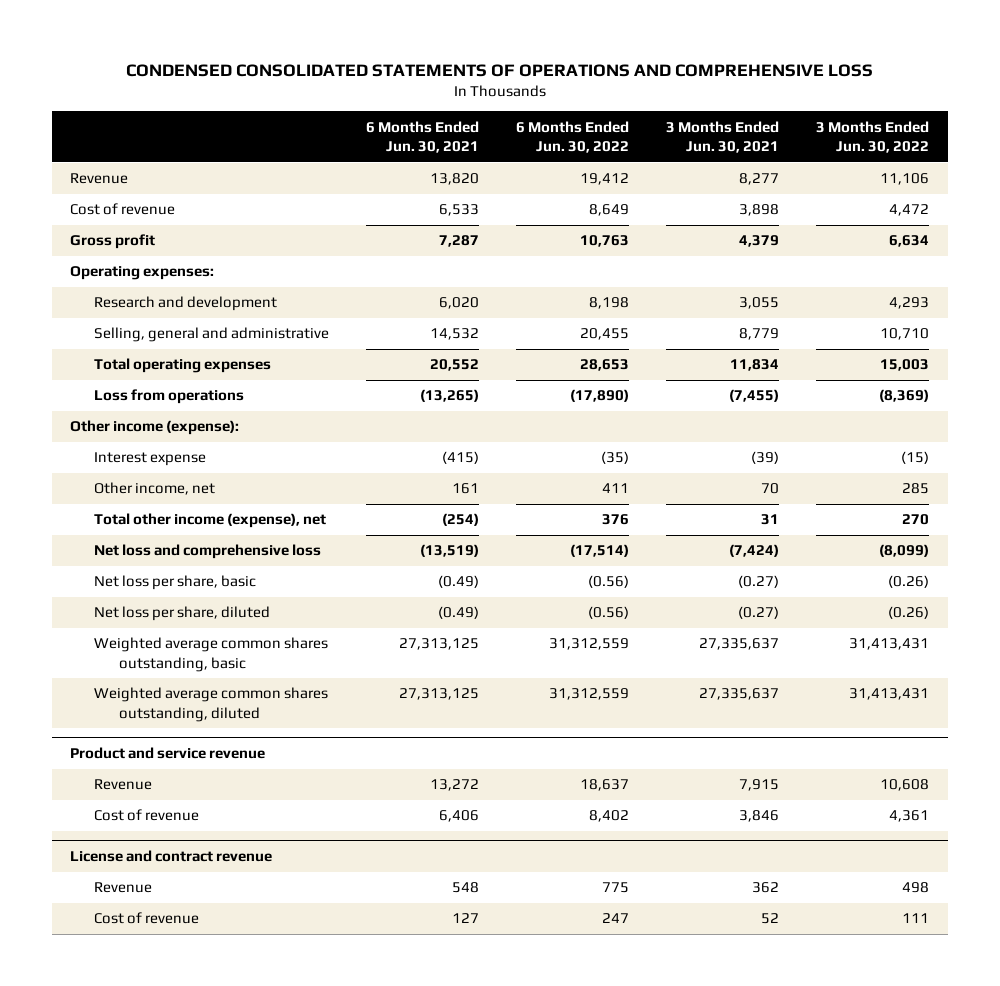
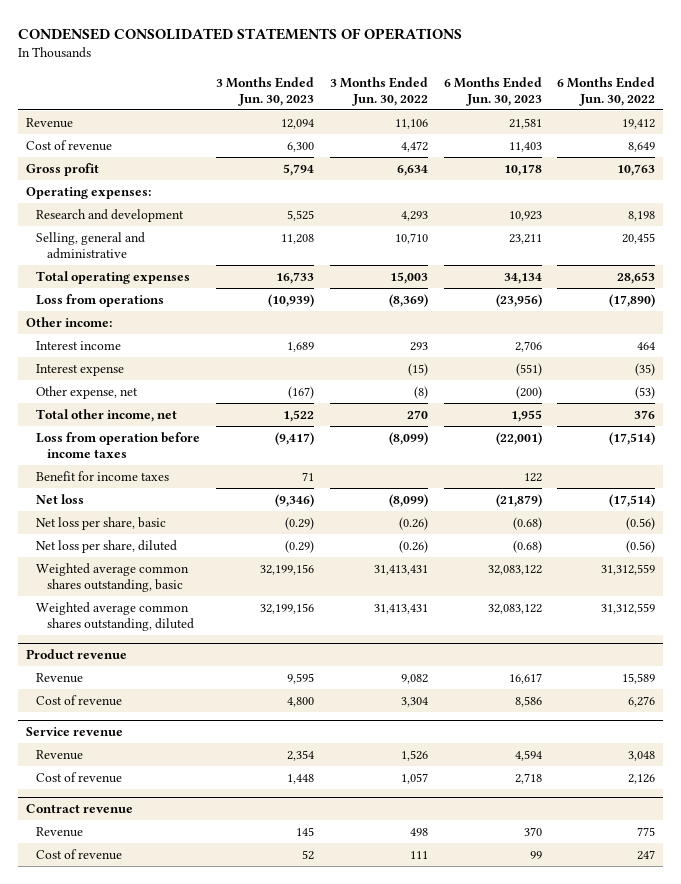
- CONDENSED CONSOLIDATED STATEMENTS OF OPERATIONS AND COMPREHENSIVE LOSS
+ CONDENSED CONSOLIDATED STATEMENTS OF OPERATIONS
- | 6 Months Ended Jun. 30, 2021 | 6 Months Ended Jun. 30, 2022 | 3 Months Ended Jun. 30, 2021 | 3 Months Ended Jun. 30, 2022
+ | 3 Months Ended Jun. 30, 2023 | 3 Months Ended Jun. 30, 2022 | 6 Months Ended Jun. 30, 2023 | 6 Months Ended Jun. 30, 2022
- Other income (expense):
+ Other income:
+ Interest income | 1,689 | 293 | 2,706 | 464
- Other income, net | 161 | 411 | 70 | 285
- Total other income (expense), net | (254) | 376 | 31 | 270
- Net loss and comprehensive loss | (13,519) | (17,514) | (7,424) | (8,099)
+ Other expense, net | (167) | (8) | (200) | (53)
+ Total other income, net | 1,522 | 270 | 1,955 | 376
+ Loss from operation before income taxes | (9,417) | (8,099) | (22,001) | (17,514)
+ Benefit for income taxes | 71 | | 122 |
+ Net loss | (9,346) | (8,099) | (21,879) | (17,514)
- Product and service revenue
- Revenue | 13,272 | 18,637 | 7,915 | 10,608
- Cost of revenue | 6,406 | 8,402 | 3,846 | 4,361
- License and contract revenue
+ Product revenue
+ Revenue | 9,595 | 9,082 | 16,617 | 15,589
+ Cost of revenue | 4,800 | 3,304 | 8,586 | 6,276
+ Service revenue
+ Revenue | 2,354 | 1,526 | 4,594 | 3,048
+ Cost of revenue | 1,448 | 1,057 | 2,718 | 2,126
+ Contract revenue

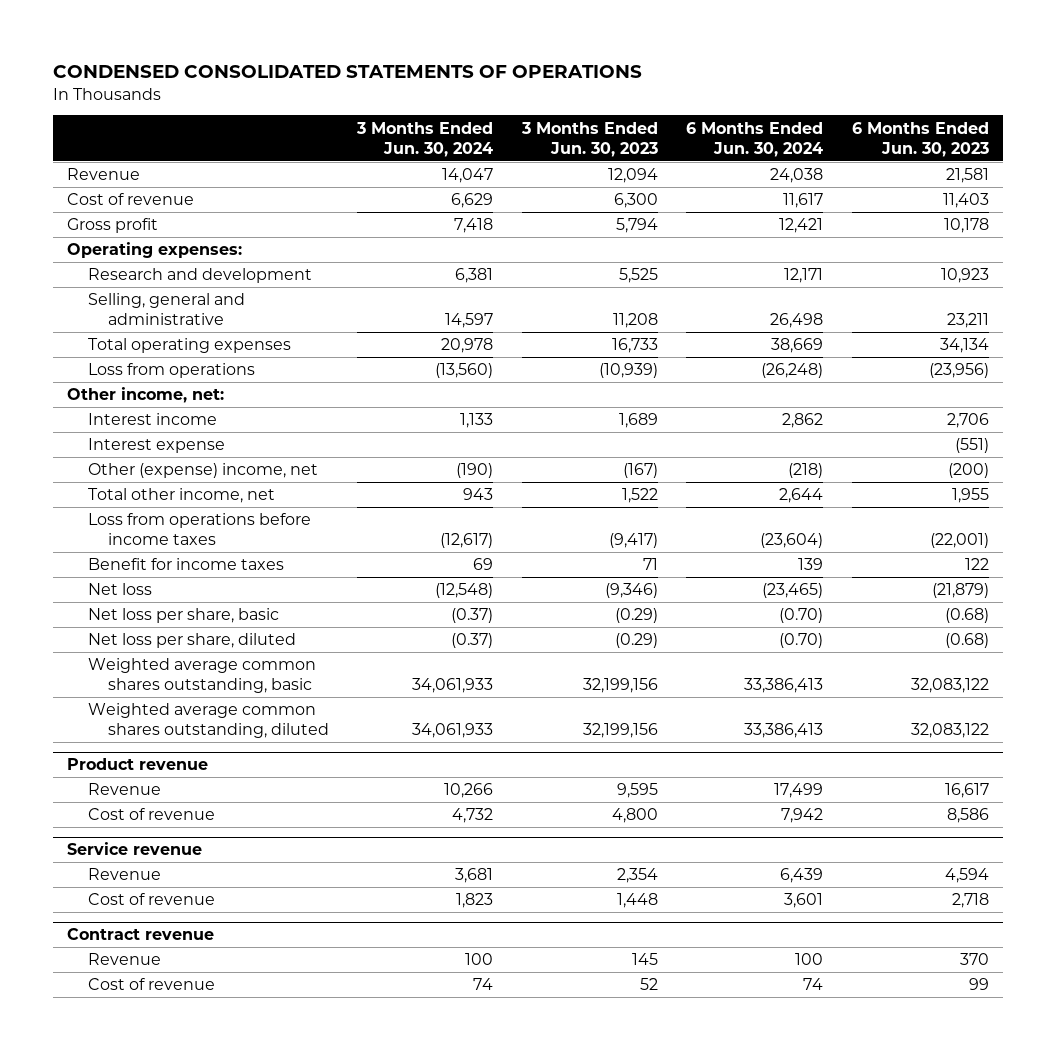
- | 3 Months Ended Jun. 30, 2023 | 3 Months Ended Jun. 30, 2022 | 6 Months Ended Jun. 30, 2023 | 6 Months Ended Jun. 30, 2022
+ | 3 Months Ended Jun. 30, 2024 | 3 Months Ended Jun. 30, 2023 | 6 Months Ended Jun. 30, 2024 | 6 Months Ended Jun. 30, 2023
- Other income:
+ Other income, net:
- Other expense, net | (167) | (8) | (200) | (53)
+ Other (expense) income, net | (190) | (167) | (218) | (200)
- Loss from operation before income taxes | (9,417) | (8,099) | (22,001) | (17,514)
+ Loss from operations before income taxes | (12,617) | (9,417) | (23,604) | (22,001)

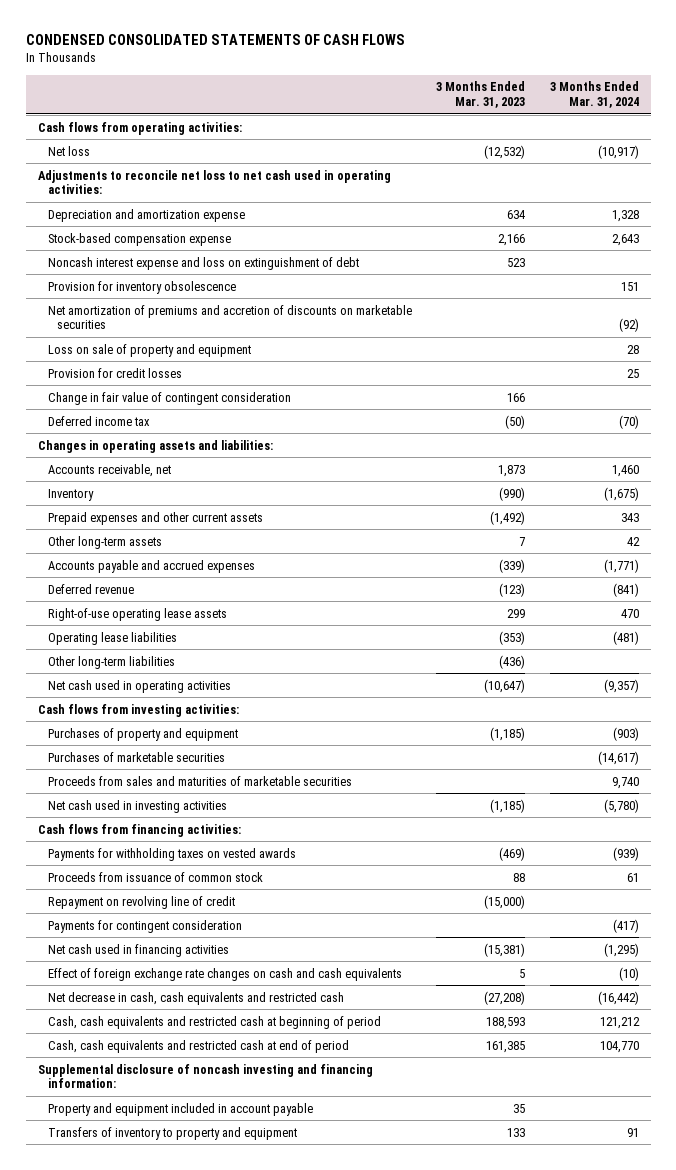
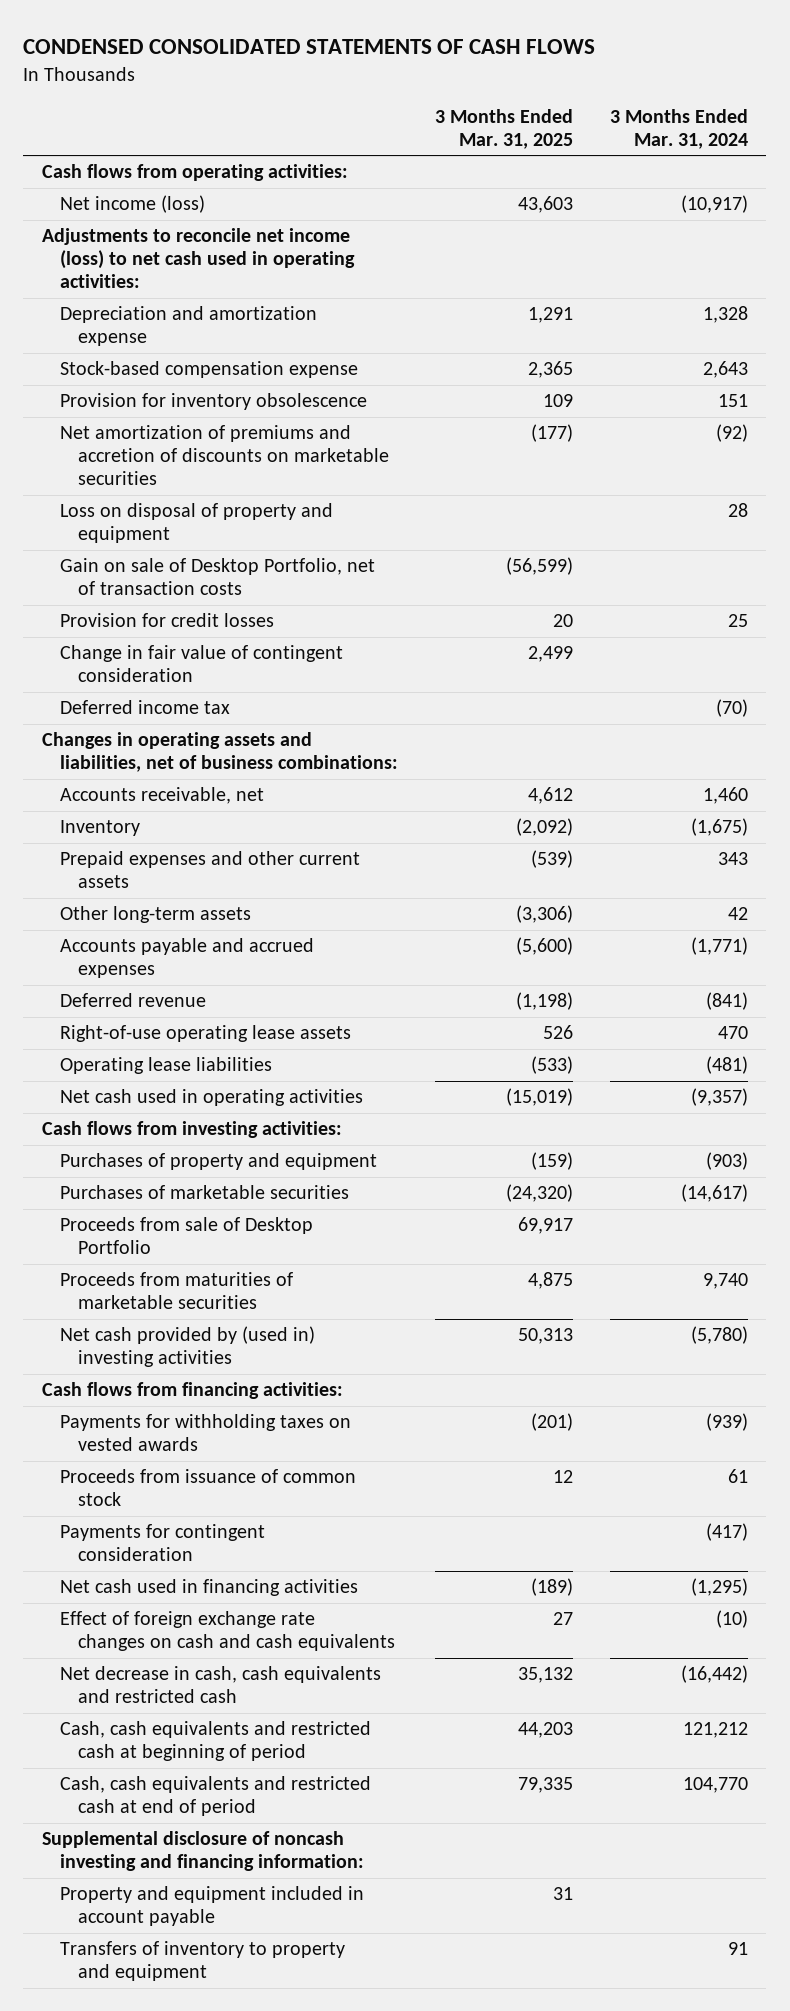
- | 3 Months Ended Mar. 31, 2023 | 3 Months Ended Mar. 31, 2024
+ | 3 Months Ended Mar. 31, 2025 | 3 Months Ended Mar. 31, 2024
- Net loss | (12,532) | (10,917)
- Adjustments to reconcile net loss to net cash used in operating activities:
+ Net income (loss) | 43,603 | (10,917)
+ Adjustments to reconcile net income (loss) to net cash used in operating activities:
- Noncash interest expense and loss on extinguishment of debt | 523 |
- Loss on sale of property and equipment | | 28
+ Loss on disposal of property and equipment | | 28
+ Gain on sale of Desktop Portfolio, net of transaction costs | (56,599) |
- Changes in operating assets and liabilities:
+ Changes in operating assets and liabilities, net of business combinations:
- Other long-term liabilities | (436) |
- Proceeds from sales and maturities of marketable securities | | 9,740
- Net cash used in investing activities | (1,185) | (5,780)
+ Proceeds from sale of Desktop Portfolio | 69,917 |
+ Proceeds from maturities of marketable securities | 4,875 | 9,740
+ Net cash provided by (used in) investing activities | 50,313 | (5,780)
- Repayment on revolving line of credit | (15,000) |

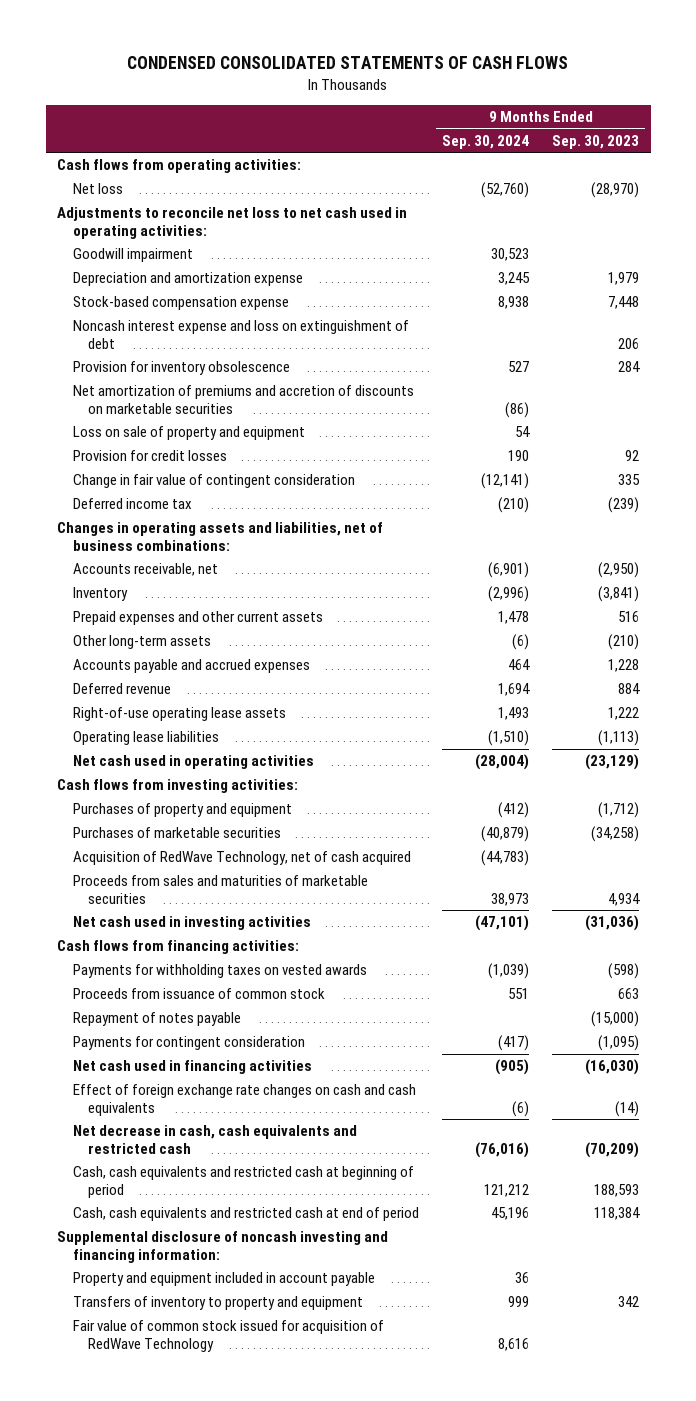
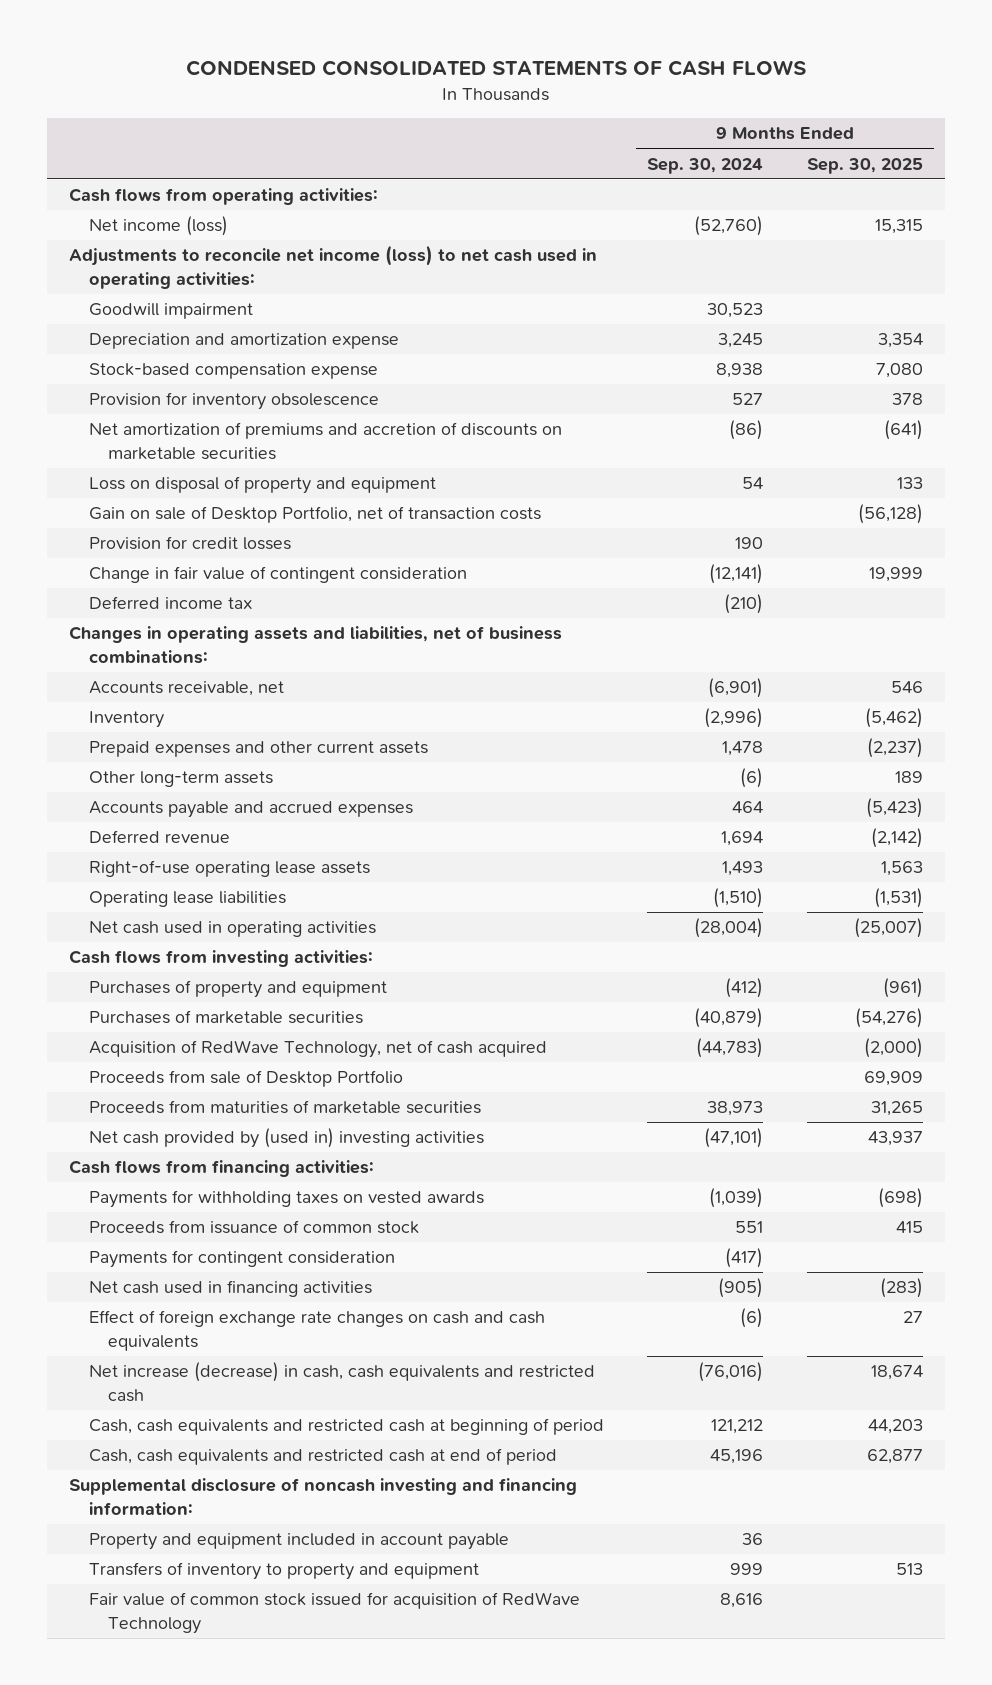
- | 9 Months Ended Sep. 30, 2024 | 9 Months Ended Sep. 30, 2023
+ | 9 Months Ended Sep. 30, 2024 | 9 Months Ended Sep. 30, 2025
- Net loss | (52,760) | (28,970)
- Adjustments to reconcile net loss to net cash used in operating activities:
+ Net income (loss) | (52,760) | 15,315
+ Adjustments to reconcile net income (loss) to net cash used in operating activities:
- Noncash interest expense and loss on extinguishment of debt | | 206
- Loss on sale of property and equipment | 54 |
+ Loss on disposal of property and equipment | 54 | 133
+ Gain on sale of Desktop Portfolio, net of transaction costs | | (56,128)
- Proceeds from sales and maturities of marketable securities | 38,973 | 4,934
- Net cash used in investing activities | (47,101) | (31,036)
+ Proceeds from sale of Desktop Portfolio | | 69,909
+ Proceeds from maturities of marketable securities | 38,973 | 31,265
+ Net cash provided by (used in) investing activities | (47,101) | 43,937
- Repayment of notes payable | | (15,000)
- Net decrease in cash, cash equivalents and restricted cash | (76,016) | (70,209)
+ Net increase (decrease) in cash, cash equivalents and restricted cash | (76,016) | 18,674

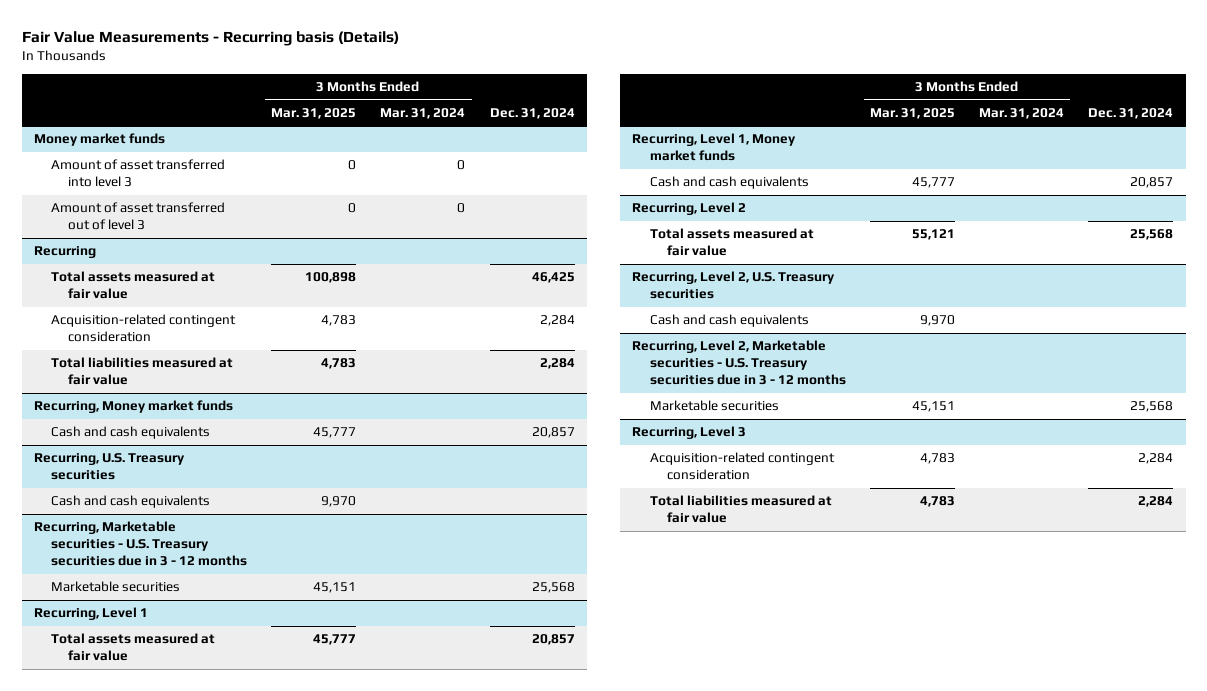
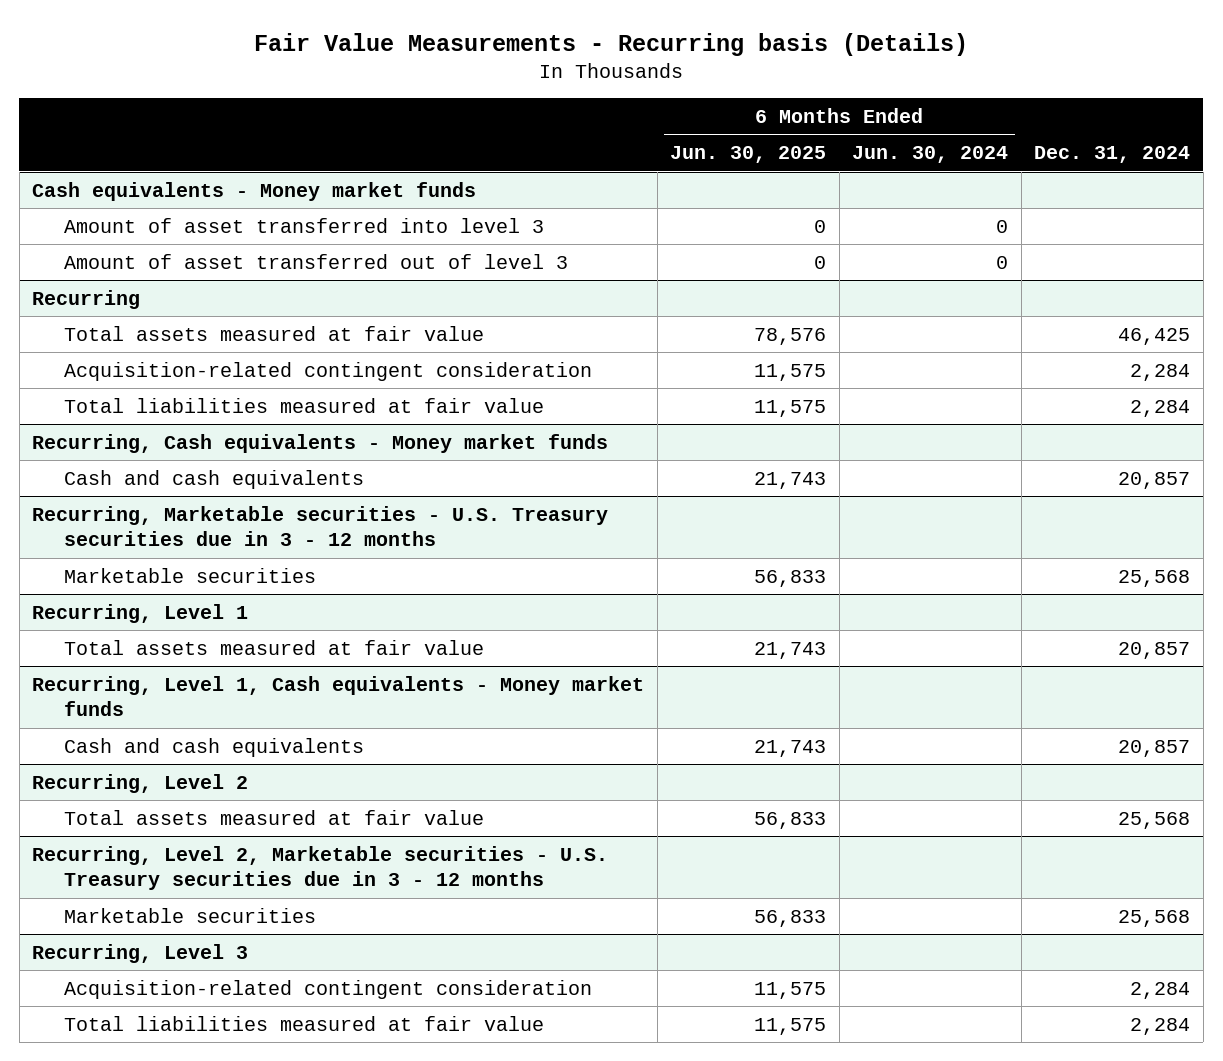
- | 3 Months Ended Mar. 31, 2025 | 3 Months Ended Mar. 31, 2024 | Dec. 31, 2024
+ | 6 Months Ended Jun. 30, 2025 | 6 Months Ended Jun. 30, 2024 | Dec. 31, 2024
- Money market funds
+ Cash equivalents - Money market funds
- Recurring, Money market funds
+ Recurring, Cash equivalents - Money market funds
- Recurring, U.S. Treasury securities
- Cash and cash equivalents | 9,970 | |
- Recurring, Level 1, Money market funds
+ Recurring, Level 1, Cash equivalents - Money market funds
- Recurring, Level 2, U.S. Treasury securities
- Cash and cash equivalents | 9,970 | |

